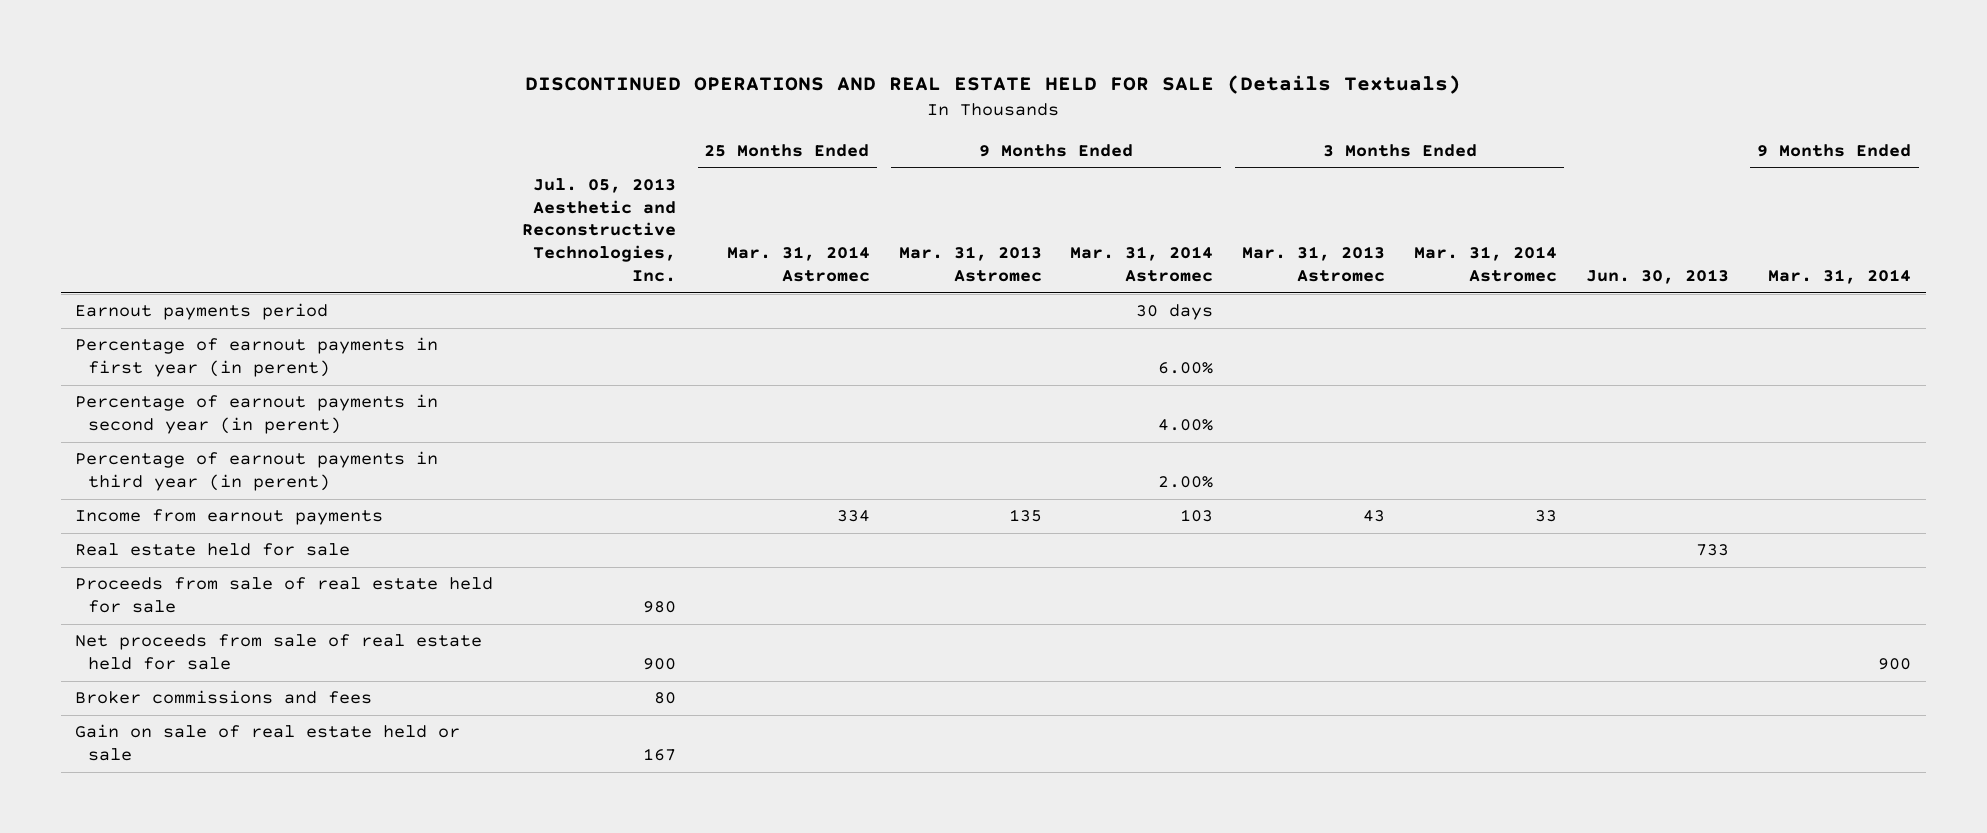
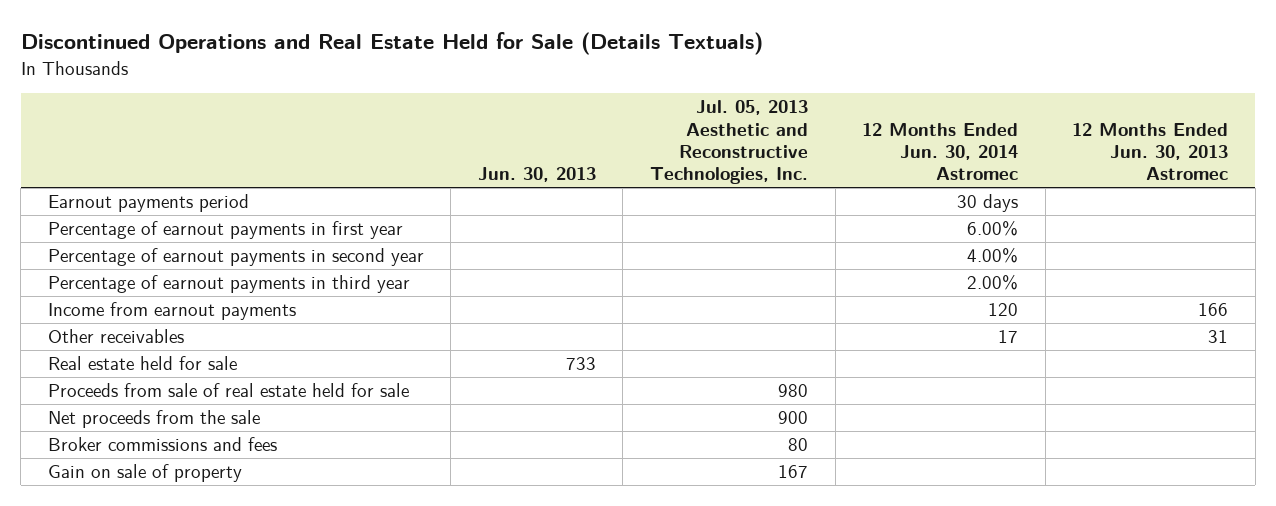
- DISCONTINUED OPERATIONS AND REAL ESTATE HELD FOR SALE (Details Textuals)
+ Discontinued Operations and Real Estate Held for Sale (Details Textuals)
- | Jul. 05, 2013 Aesthetic and Reconstructive Technologies, Inc. | 25 Months Ended Mar. 31, 2014 Astromec | 9 Months Ended Mar. 31, 2013 Astromec | 9 Months Ended Mar. 31, 2014 Astromec | 3 Months Ended Mar. 31, 2013 Astromec | 3 Months Ended Mar. 31, 2014 Astromec | Jun. 30, 2013 | 9 Months Ended Mar. 31, 2014
+ | Jun. 30, 2013 | Jul. 05, 2013 Aesthetic and Reconstructive Technologies, Inc. | 12 Months Ended Jun. 30, 2014 Astromec | 12 Months Ended Jun. 30, 2013 Astromec
- Percentage of earnout payments in first year (in perent) | | | | 6.00% | | | |
- Percentage of earnout payments in second year (in perent) | | | | 4.00% | | | |
- Percentage of earnout payments in third year (in perent) | | | | 2.00% | | | |
+ Percentage of earnout payments in first year | | | 6.00% |
+ Percentage of earnout payments in second year | | | 4.00% |
+ Percentage of earnout payments in third year | | | 2.00% |
+ Other receivables | | | 17 | 31
- Net proceeds from sale of real estate held for sale | 900 | | | | | | | 900
+ Net proceeds from the sale | | 900 | |
- Gain on sale of real estate held or sale | 167 | | | | | | |
+ Gain on sale of property | | 167 | |

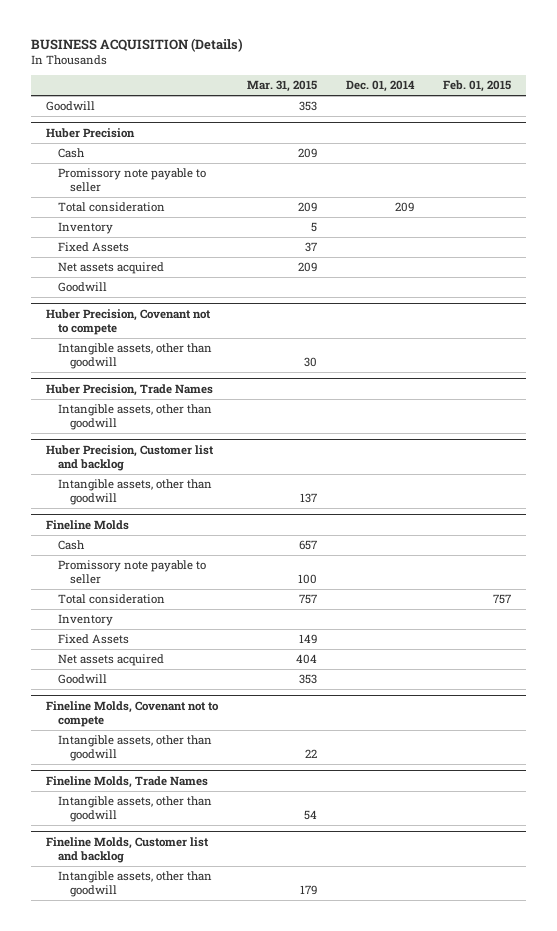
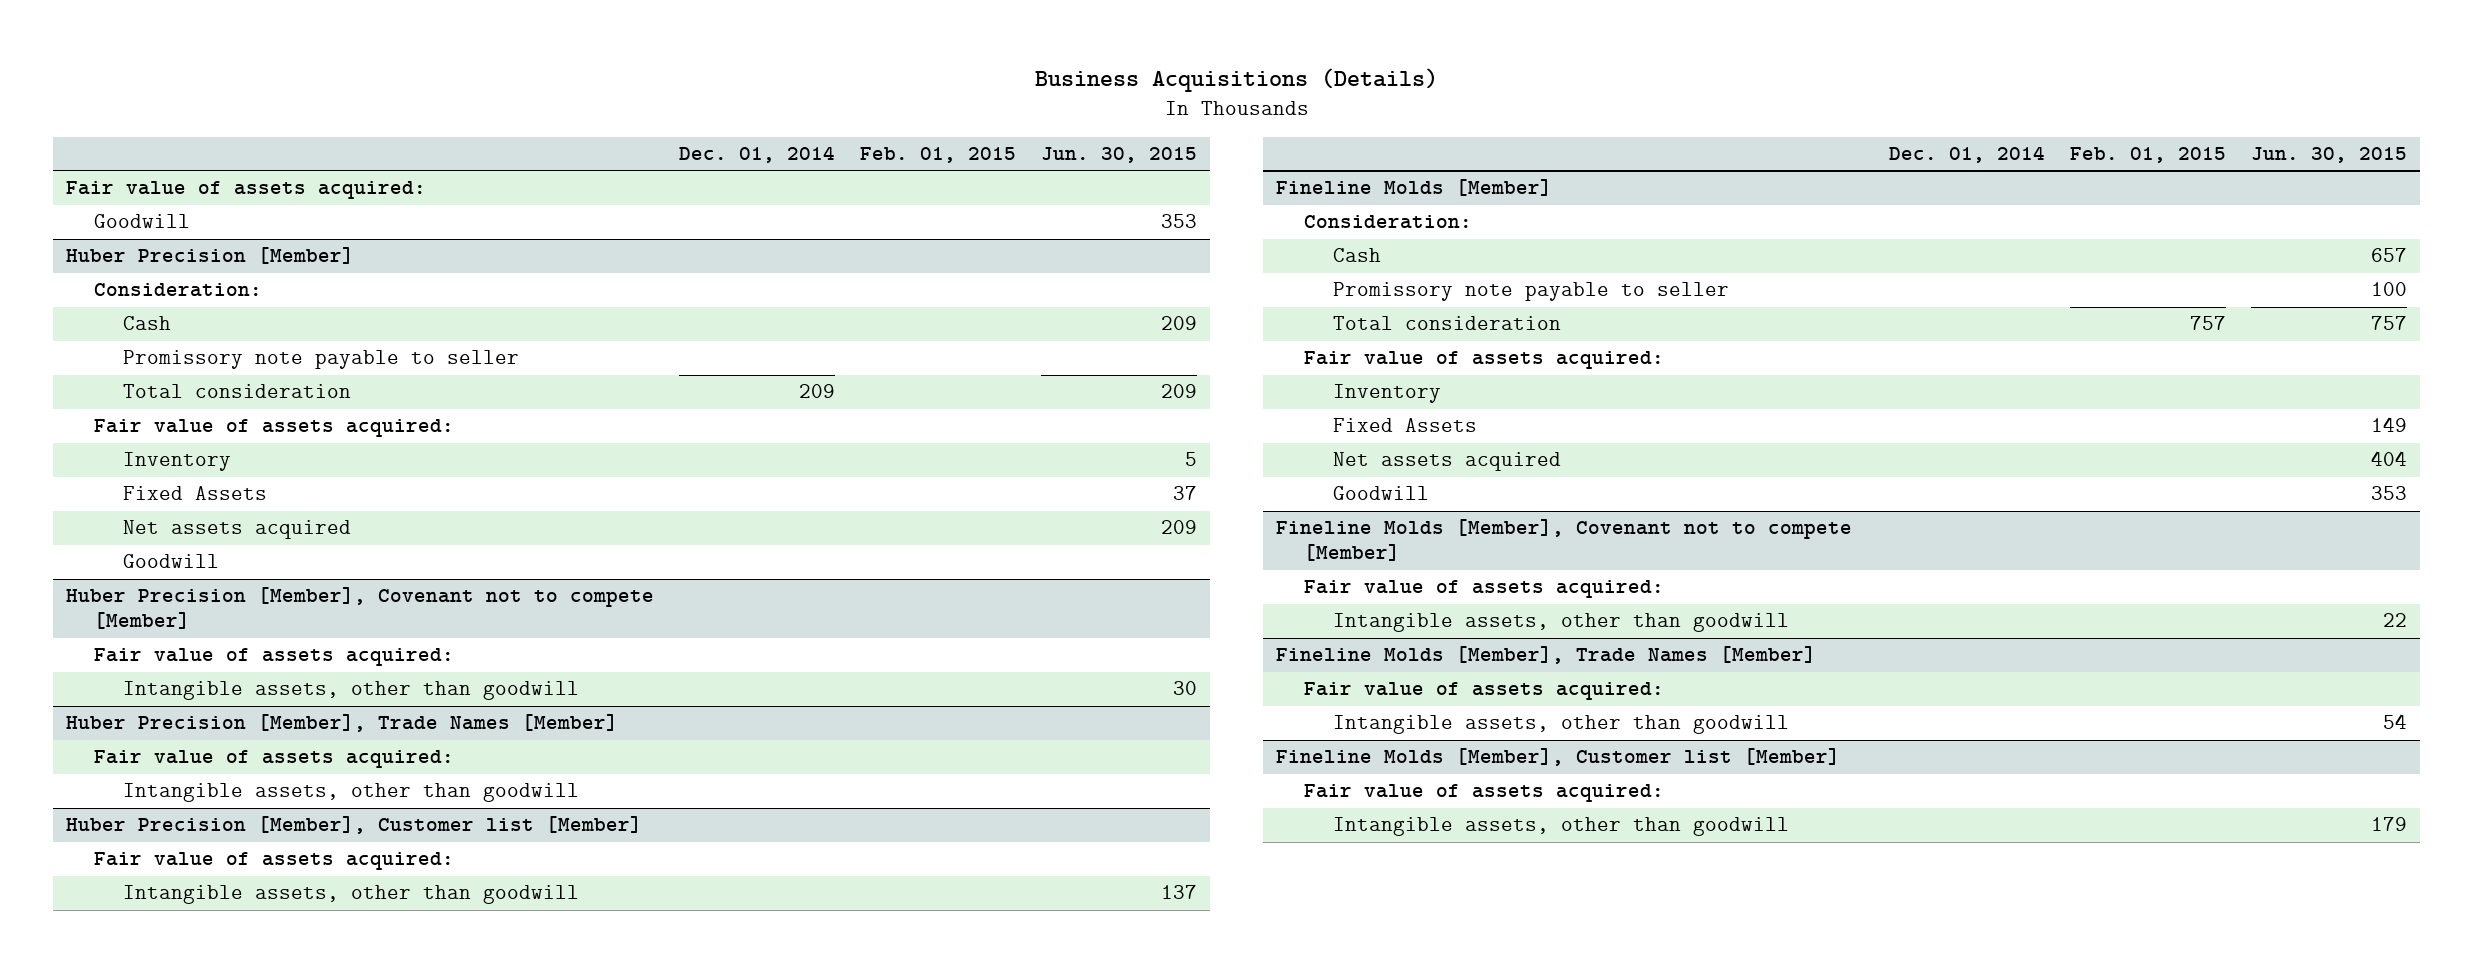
- BUSINESS ACQUISITION (Details)
+ Business Acquisitions (Details)
- | Mar. 31, 2015 | Dec. 01, 2014 | Feb. 01, 2015
+ | Dec. 01, 2014 | Feb. 01, 2015 | Jun. 30, 2015
+ Fair value of assets acquired:
- Huber Precision
+ Huber Precision [Member]
+ Consideration:
+ Fair value of assets acquired:
- Huber Precision, Covenant not to compete
+ Huber Precision [Member], Covenant not to compete [Member]
+ Fair value of assets acquired:
- Huber Precision, Trade Names
+ Huber Precision [Member], Trade Names [Member]
+ Fair value of assets acquired:
- Huber Precision, Customer list and backlog
+ Huber Precision [Member], Customer list [Member]
+ Fair value of assets acquired:
- Fineline Molds
+ Fineline Molds [Member]
+ Consideration:
+ Fair value of assets acquired:
- Fineline Molds, Covenant not to compete
+ Fineline Molds [Member], Covenant not to compete [Member]
+ Fair value of assets acquired:
- Fineline Molds, Trade Names
+ Fineline Molds [Member], Trade Names [Member]
+ Fair value of assets acquired:
- Fineline Molds, Customer list and backlog
+ Fineline Molds [Member], Customer list [Member]
+ Fair value of assets acquired:

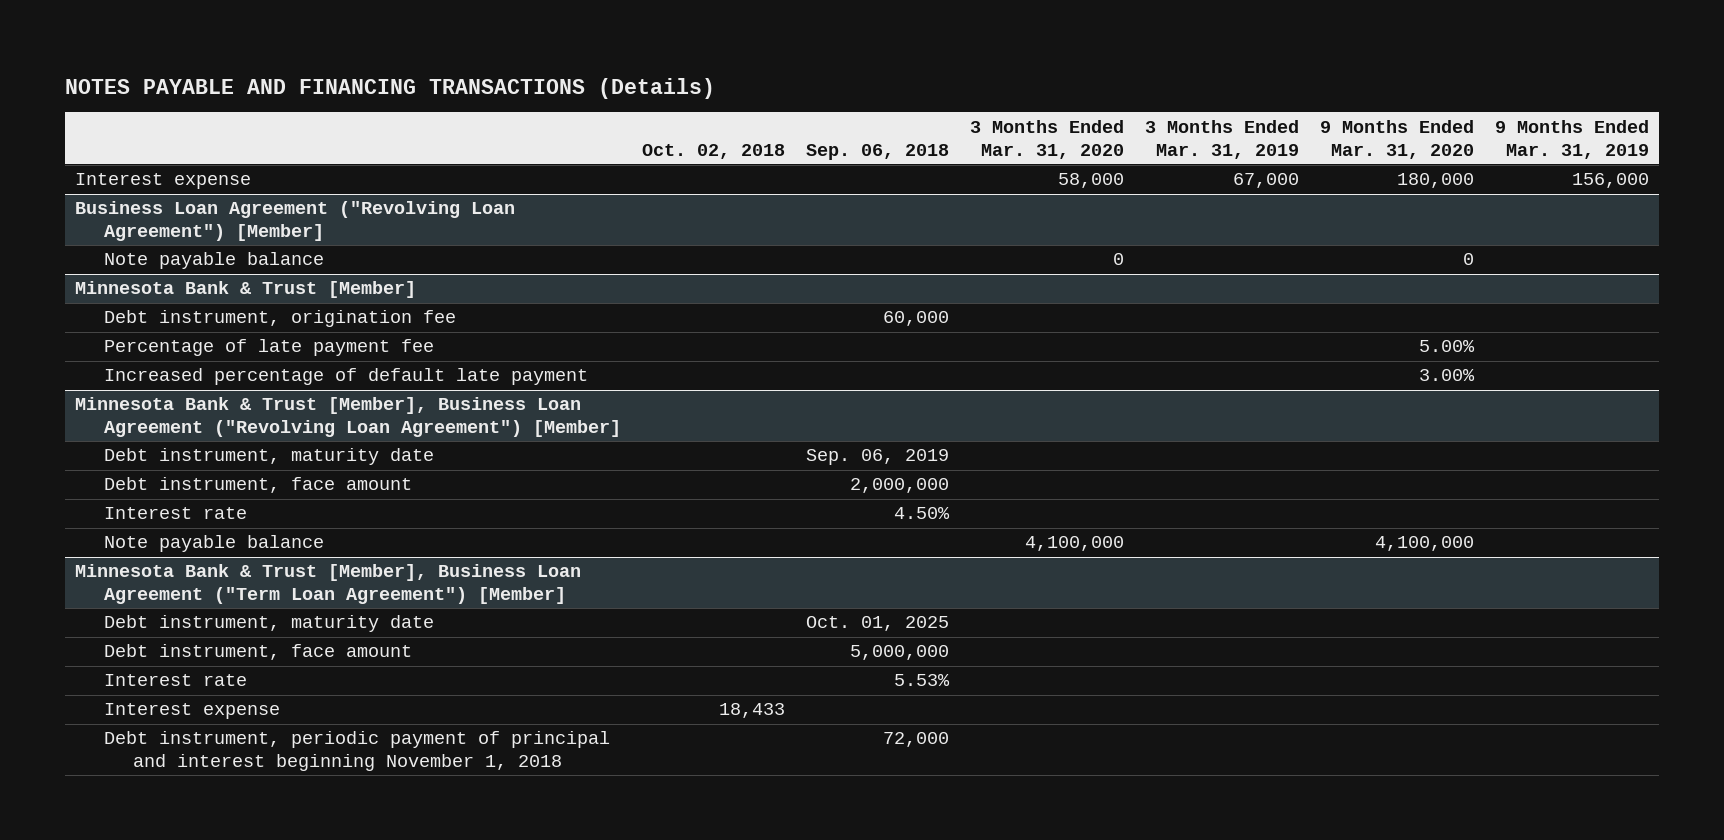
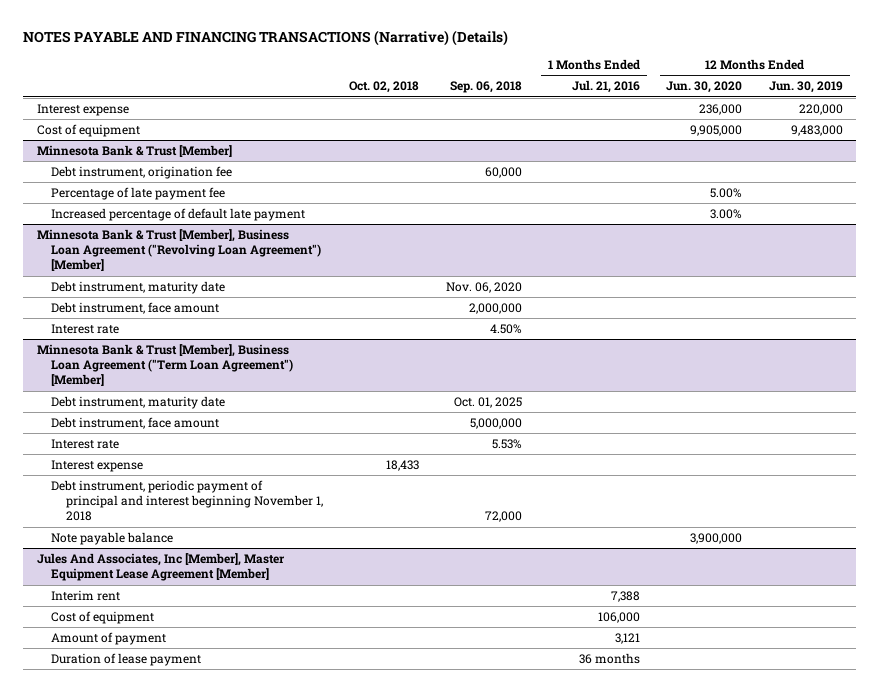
- NOTES PAYABLE AND FINANCING TRANSACTIONS (Details)
+ NOTES PAYABLE AND FINANCING TRANSACTIONS (Narrative) (Details)
- | Oct. 02, 2018 | Sep. 06, 2018 | 3 Months Ended Mar. 31, 2020 | 3 Months Ended Mar. 31, 2019 | 9 Months Ended Mar. 31, 2020 | 9 Months Ended Mar. 31, 2019
+ | Oct. 02, 2018 | Sep. 06, 2018 | 1 Months Ended Jul. 21, 2016 | 12 Months Ended Jun. 30, 2020 | 12 Months Ended Jun. 30, 2019
- Business Loan Agreement ("Revolving Loan Agreement") [Member]
- Note payable balance | | | 0 | | 0 |
+ Cost of equipment | | | | 9,905,000 | 9,483,000
@ Minnesota Bank & Trust [Member], Business Loan Agreement ("Revolving Loan Agreement") [Member]
- Debt instrument, maturity date | | Sep. 06, 2019 | | | |
+ Debt instrument, maturity date | | Nov. 06, 2020 | | |
- Note payable balance | | | 4,100,000 | | 4,100,000 |
@ Minnesota Bank & Trust [Member], Business Loan Agreement ("Term Loan Agreement") [Member]
+ Note payable balance | | | | 3,900,000 |
+ Jules And Associates, Inc [Member], Master Equipment Lease Agreement [Member]
+ Interim rent | | | 7,388 | |
+ Cost of equipment | | | 106,000 | |
+ Amount of payment | | | 3,121 | |
+ Duration of lease payment | | | 36 months | |

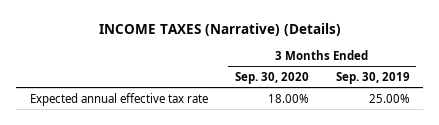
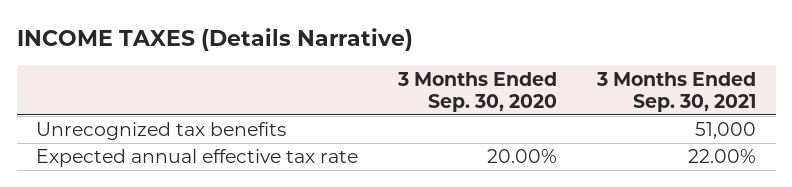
- INCOME TAXES (Narrative) (Details)
+ INCOME TAXES (Details Narrative)
- | 3 Months Ended Sep. 30, 2020 | 3 Months Ended Sep. 30, 2019
+ | 3 Months Ended Sep. 30, 2020 | 3 Months Ended Sep. 30, 2021
- Expected annual effective tax rate | 18.00% | 25.00%
+ Unrecognized tax benefits | | 51,000
+ Expected annual effective tax rate | 20.00% | 22.00%

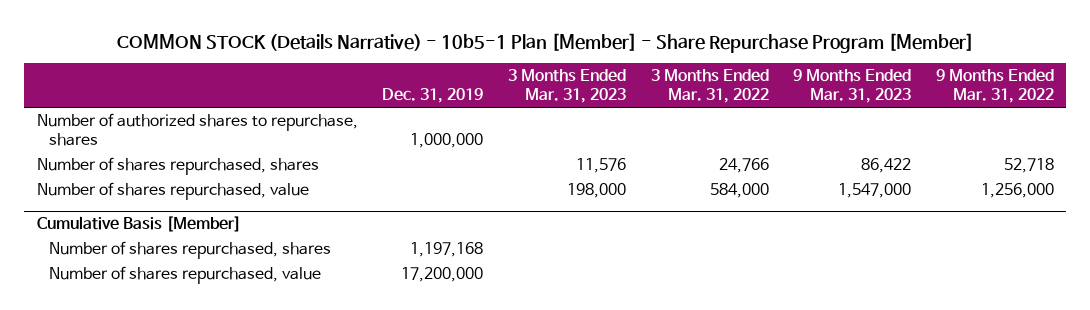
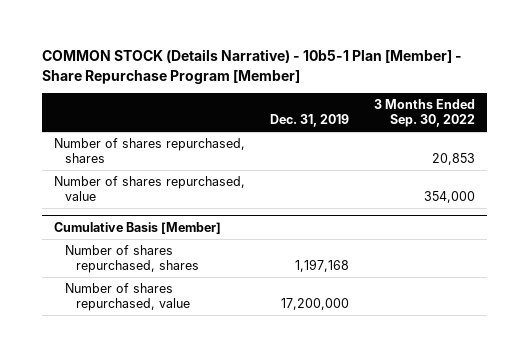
- | Dec. 31, 2019 | 3 Months Ended Mar. 31, 2023 | 3 Months Ended Mar. 31, 2022 | 9 Months Ended Mar. 31, 2023 | 9 Months Ended Mar. 31, 2022
+ | Dec. 31, 2019 | 3 Months Ended Sep. 30, 2022
- Number of authorized shares to repurchase, shares | 1,000,000 | | | |

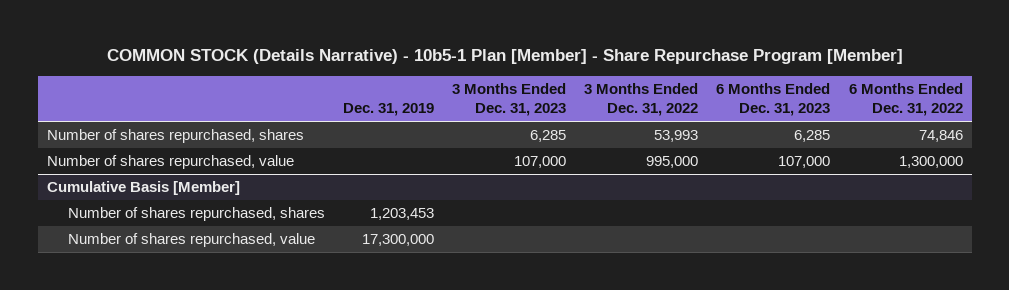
- | Dec. 31, 2019 | 3 Months Ended Sep. 30, 2022
+ | Dec. 31, 2019 | 3 Months Ended Dec. 31, 2023 | 3 Months Ended Dec. 31, 2022 | 6 Months Ended Dec. 31, 2023 | 6 Months Ended Dec. 31, 2022
@ Cumulative Basis [Member]
- Number of shares repurchased, shares | 1,197,168 |
- Number of shares repurchased, value | 17,200,000 |
+ Number of shares repurchased, shares | 1,203,453 | | | |
+ Number of shares repurchased, value | 17,300,000 | | | |

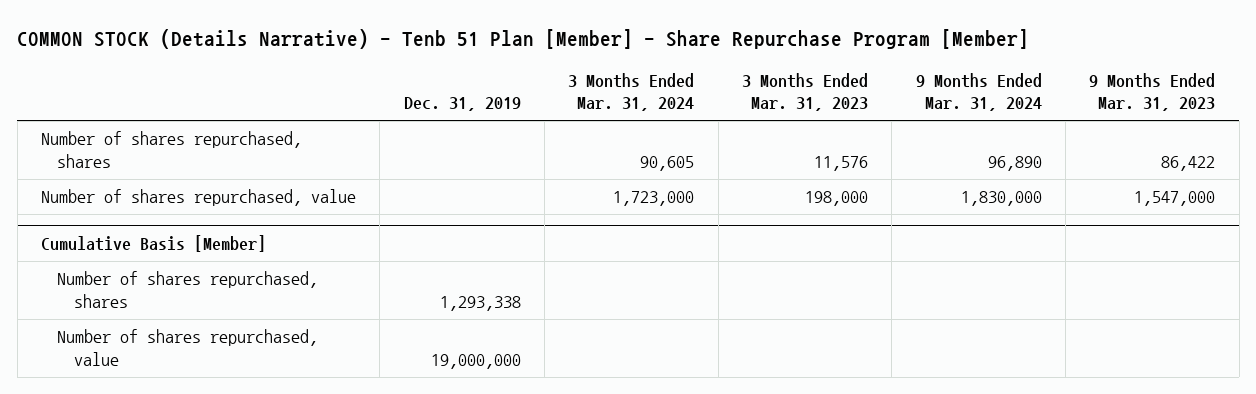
- COMMON STOCK (Details Narrative) - 10b5-1 Plan [Member] - Share Repurchase Program [Member]
+ COMMON STOCK (Details Narrative) - Tenb 51 Plan [Member] - Share Repurchase Program [Member]
- | Dec. 31, 2019 | 3 Months Ended Dec. 31, 2023 | 3 Months Ended Dec. 31, 2022 | 6 Months Ended Dec. 31, 2023 | 6 Months Ended Dec. 31, 2022
+ | Dec. 31, 2019 | 3 Months Ended Mar. 31, 2024 | 3 Months Ended Mar. 31, 2023 | 9 Months Ended Mar. 31, 2024 | 9 Months Ended Mar. 31, 2023
@ Cumulative Basis [Member]
- Number of shares repurchased, shares | 1,203,453 | | | |
- Number of shares repurchased, value | 17,300,000 | | | |
+ Number of shares repurchased, shares | 1,293,338 | | | |
+ Number of shares repurchased, value | 19,000,000 | | | |

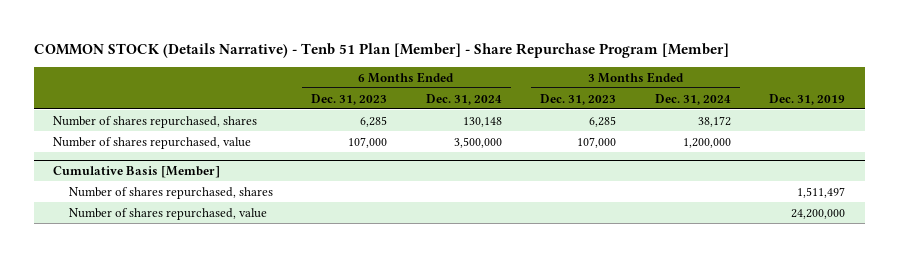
- | Dec. 31, 2019 | 3 Months Ended Mar. 31, 2024 | 3 Months Ended Mar. 31, 2023 | 9 Months Ended Mar. 31, 2024 | 9 Months Ended Mar. 31, 2023
+ | 6 Months Ended Dec. 31, 2023 | 6 Months Ended Dec. 31, 2024 | 3 Months Ended Dec. 31, 2023 | 3 Months Ended Dec. 31, 2024 | Dec. 31, 2019
@ Cumulative Basis [Member]
- Number of shares repurchased, shares | 1,293,338 | | | |
- Number of shares repurchased, value | 19,000,000 | | | |
+ Number of shares repurchased, shares | | | | | 1,511,497
+ Number of shares repurchased, value | | | | | 24,200,000

